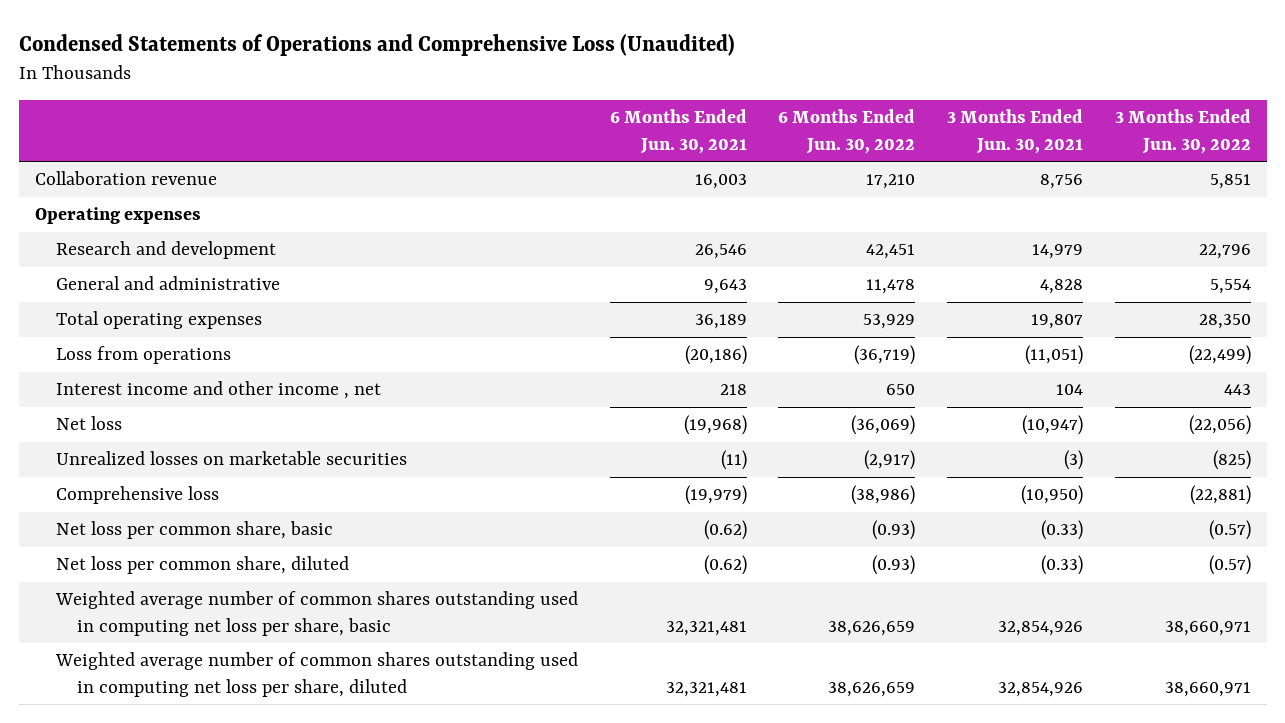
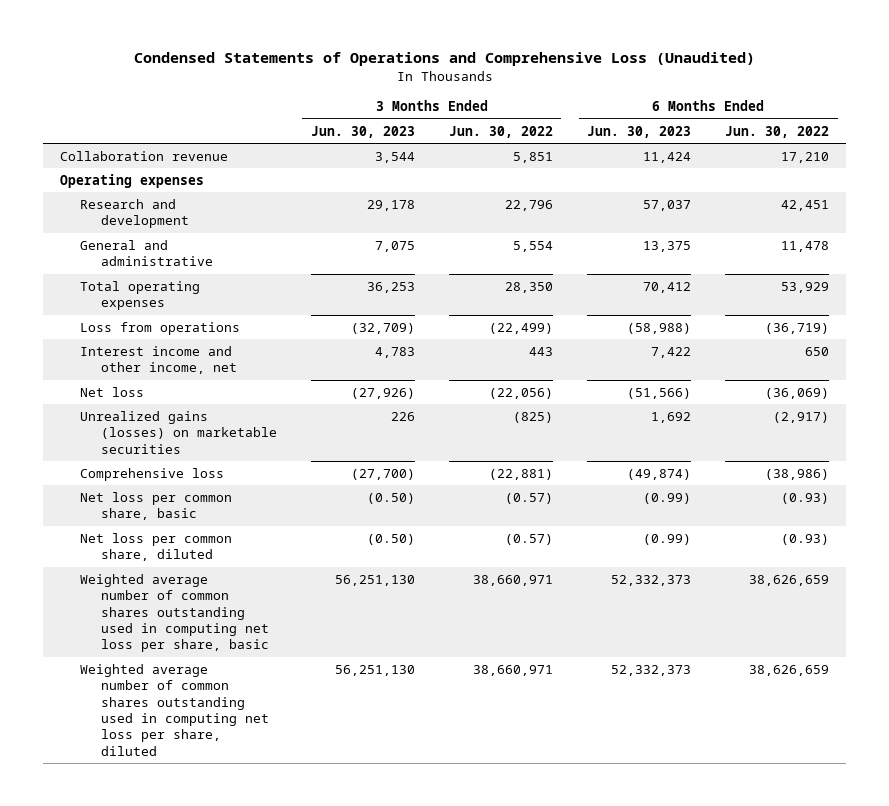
- | 6 Months Ended Jun. 30, 2021 | 6 Months Ended Jun. 30, 2022 | 3 Months Ended Jun. 30, 2021 | 3 Months Ended Jun. 30, 2022
+ | 3 Months Ended Jun. 30, 2023 | 3 Months Ended Jun. 30, 2022 | 6 Months Ended Jun. 30, 2023 | 6 Months Ended Jun. 30, 2022
- Interest income and other income , net | 218 | 650 | 104 | 443
+ Interest income and other income, net | 4,783 | 443 | 7,422 | 650
- Unrealized losses on marketable securities | (11) | (2,917) | (3) | (825)
+ Unrealized gains (losses) on marketable securities | 226 | (825) | 1,692 | (2,917)

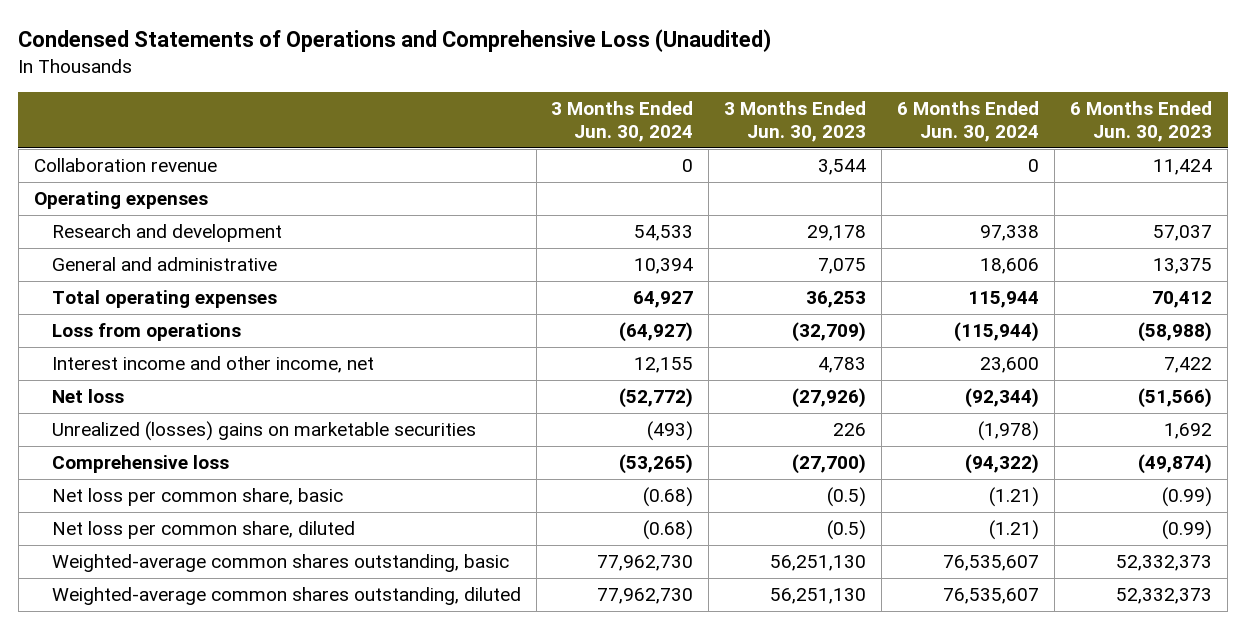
- | 3 Months Ended Jun. 30, 2023 | 3 Months Ended Jun. 30, 2022 | 6 Months Ended Jun. 30, 2023 | 6 Months Ended Jun. 30, 2022
+ | 3 Months Ended Jun. 30, 2024 | 3 Months Ended Jun. 30, 2023 | 6 Months Ended Jun. 30, 2024 | 6 Months Ended Jun. 30, 2023
- Unrealized gains (losses) on marketable securities | 226 | (825) | 1,692 | (2,917)
+ Unrealized (losses) gains on marketable securities | (493) | 226 | (1,978) | 1,692
- Net loss per common share, basic | (0.50) | (0.57) | (0.99) | (0.93)
- Net loss per common share, diluted | (0.50) | (0.57) | (0.99) | (0.93)
- Weighted average number of common shares outstanding used in computing net loss per share, basic | 56,251,130 | 38,660,971 | 52,332,373 | 38,626,659
- Weighted average number of common shares outstanding used in computing net loss per share, diluted | 56,251,130 | 38,660,971 | 52,332,373 | 38,626,659
+ Net loss per common share, basic | (0.68) | (0.5) | (1.21) | (0.99)
+ Net loss per common share, diluted | (0.68) | (0.5) | (1.21) | (0.99)
+ Weighted-average common shares outstanding, basic | 77,962,730 | 56,251,130 | 76,535,607 | 52,332,373
+ Weighted-average common shares outstanding, diluted | 77,962,730 | 56,251,130 | 76,535,607 | 52,332,373

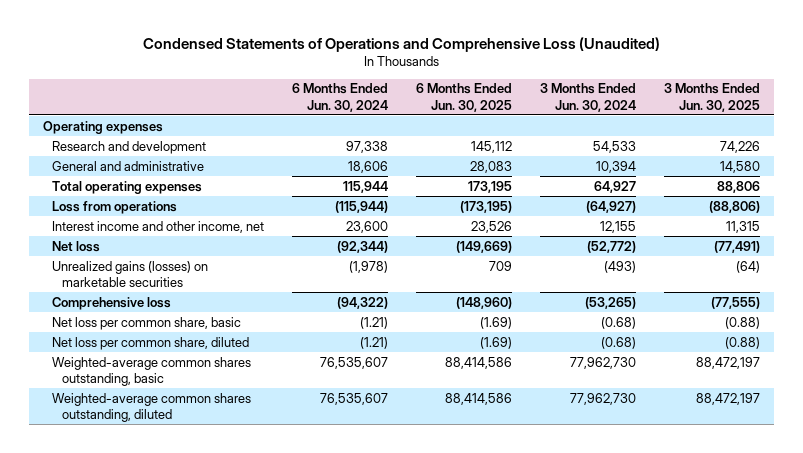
- | 3 Months Ended Jun. 30, 2024 | 3 Months Ended Jun. 30, 2023 | 6 Months Ended Jun. 30, 2024 | 6 Months Ended Jun. 30, 2023
+ | 6 Months Ended Jun. 30, 2024 | 6 Months Ended Jun. 30, 2025 | 3 Months Ended Jun. 30, 2024 | 3 Months Ended Jun. 30, 2025
- Collaboration revenue | 0 | 3,544 | 0 | 11,424
- Unrealized (losses) gains on marketable securities | (493) | 226 | (1,978) | 1,692
+ Unrealized gains (losses) on marketable securities | (1,978) | 709 | (493) | (64)

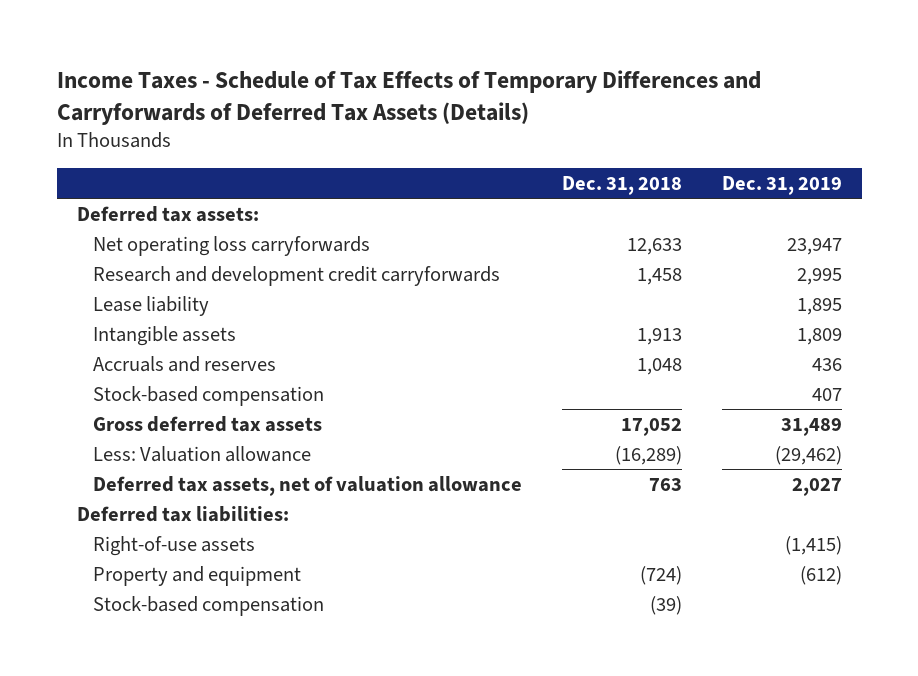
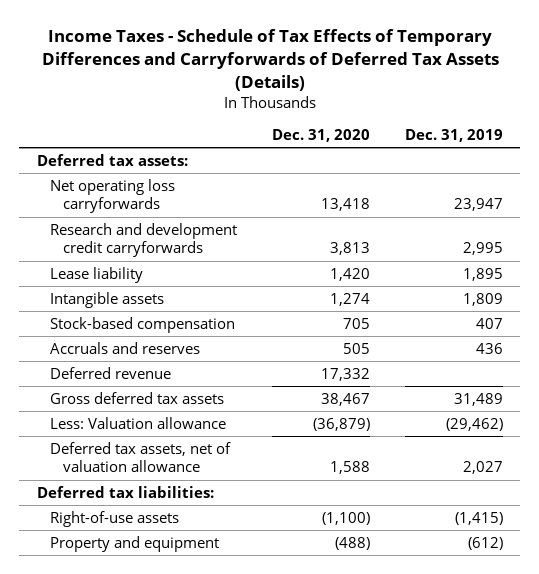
- | Dec. 31, 2018 | Dec. 31, 2019
+ | Dec. 31, 2020 | Dec. 31, 2019
moved down: Accruals and reserves | 505 | 436
+ Deferred revenue | 17,332 |
- Stock-based compensation | (39) |

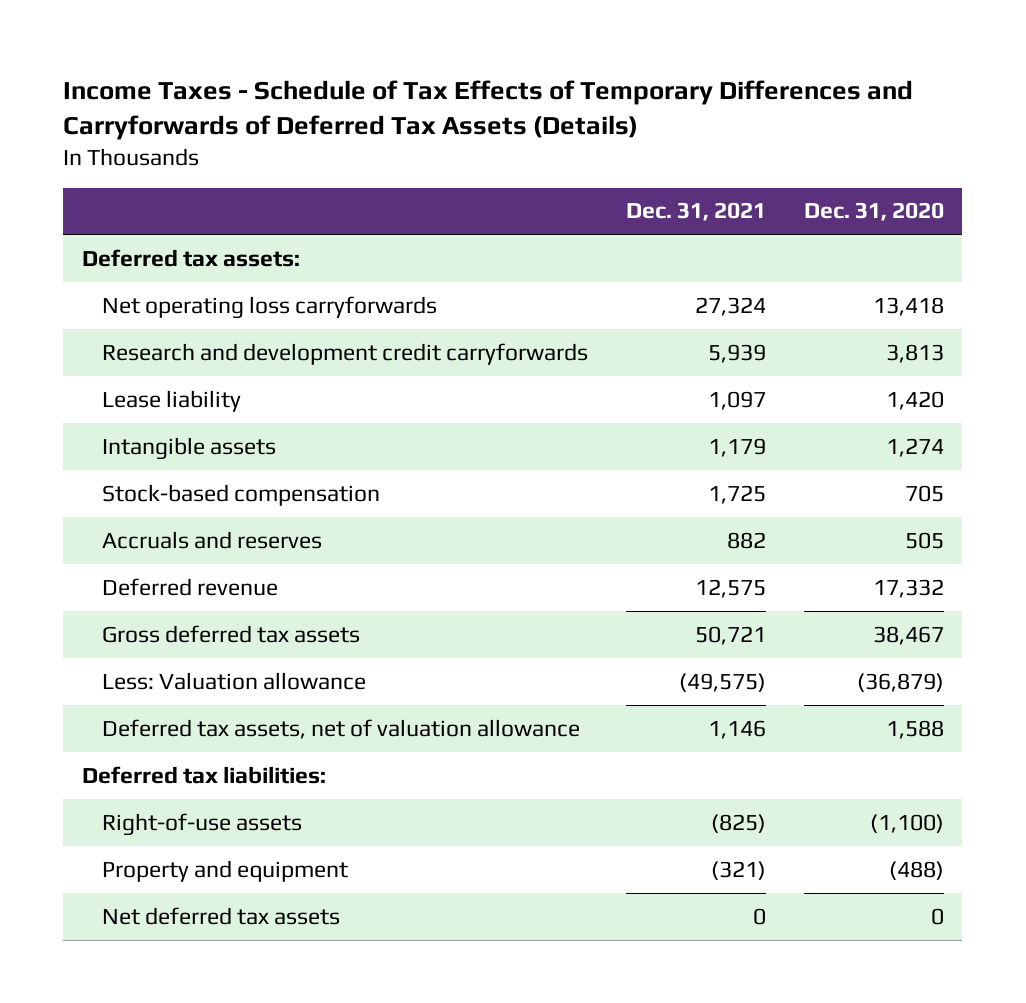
- | Dec. 31, 2020 | Dec. 31, 2019
+ | Dec. 31, 2021 | Dec. 31, 2020
+ Net deferred tax assets | 0 | 0

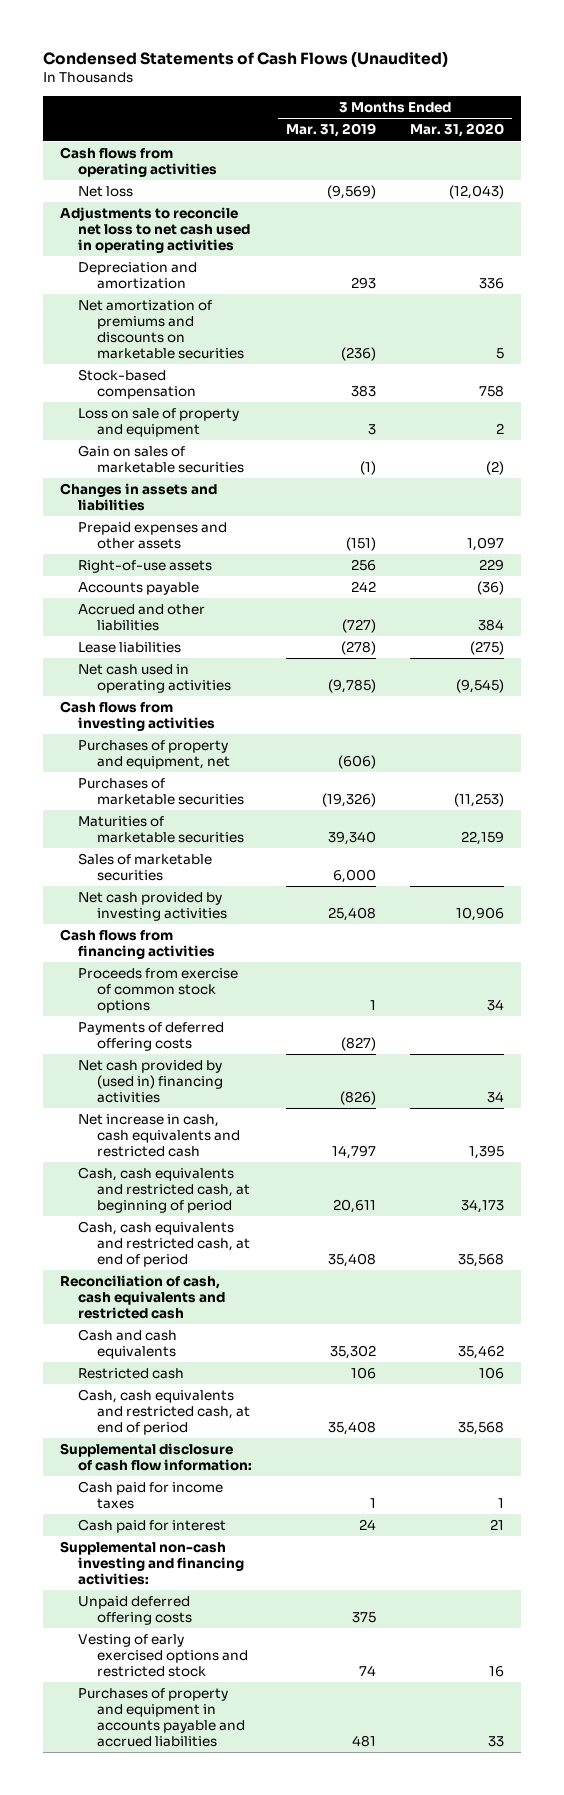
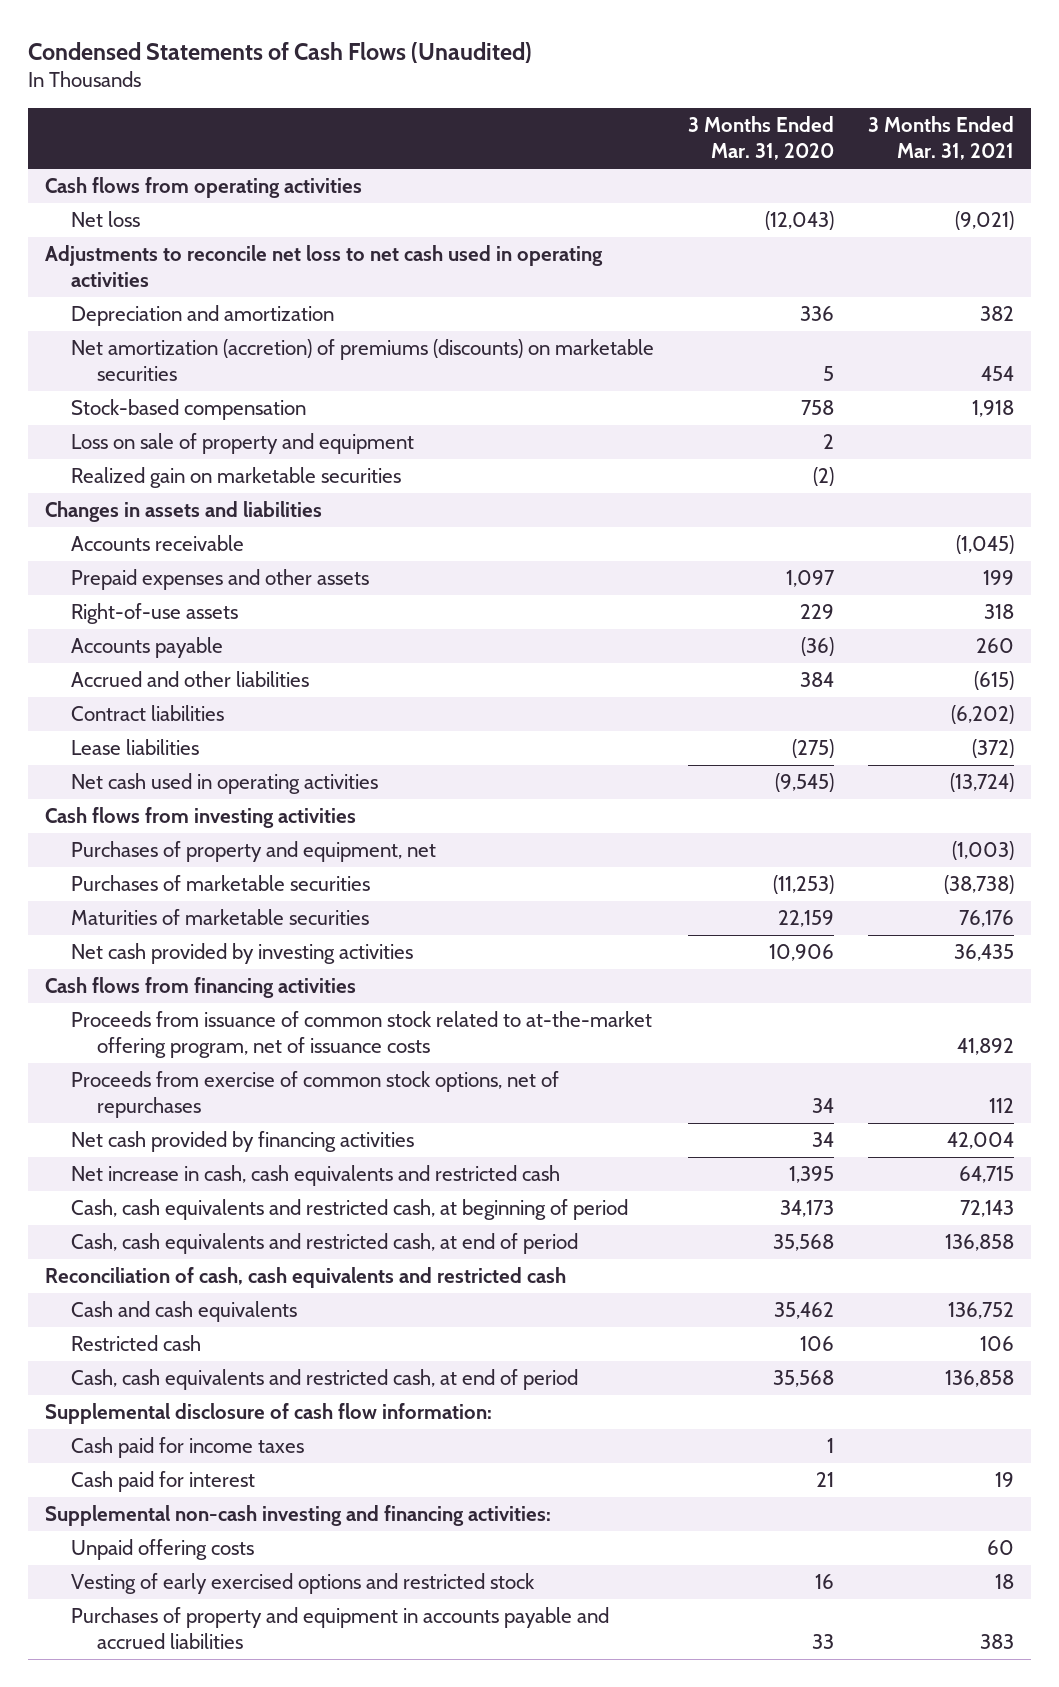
- | 3 Months Ended Mar. 31, 2019 | 3 Months Ended Mar. 31, 2020
+ | 3 Months Ended Mar. 31, 2020 | 3 Months Ended Mar. 31, 2021
- Net amortization of premiums and discounts on marketable securities | (236) | 5
+ Net amortization (accretion) of premiums (discounts) on marketable securities | 5 | 454
- Gain on sales of marketable securities | (1) | (2)
+ Realized gain on marketable securities | (2) |
+ Accounts receivable | | (1,045)
+ Contract liabilities | | (6,202)
- Sales of marketable securities | 6,000 |
- Proceeds from exercise of common stock options | 1 | 34
- Payments of deferred offering costs | (827) |
- Net cash provided by (used in) financing activities | (826) | 34
+ Proceeds from issuance of common stock related to at-the-market offering program, net of issuance costs | | 41,892
+ Proceeds from exercise of common stock options, net of repurchases | 34 | 112
+ Net cash provided by financing activities | 34 | 42,004
- Unpaid deferred offering costs | 375 |
+ Unpaid offering costs | | 60

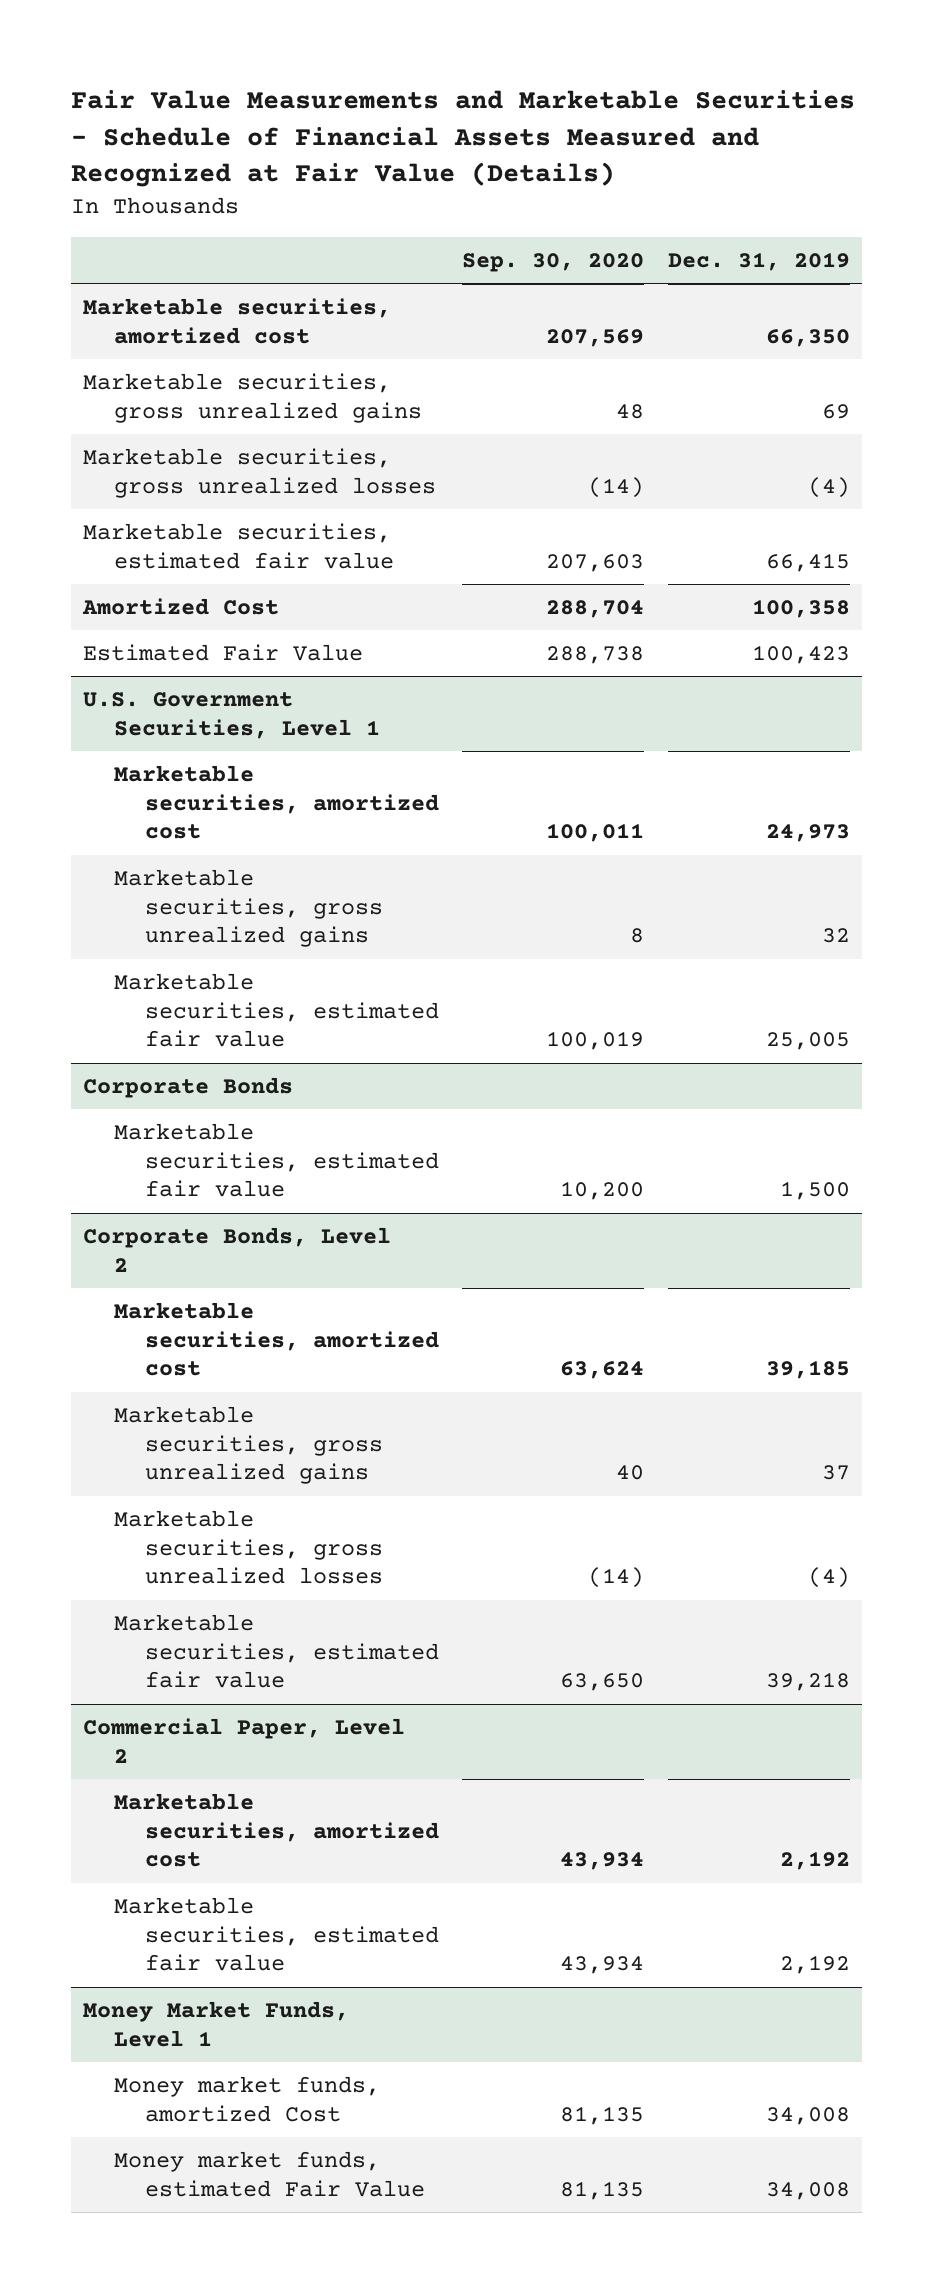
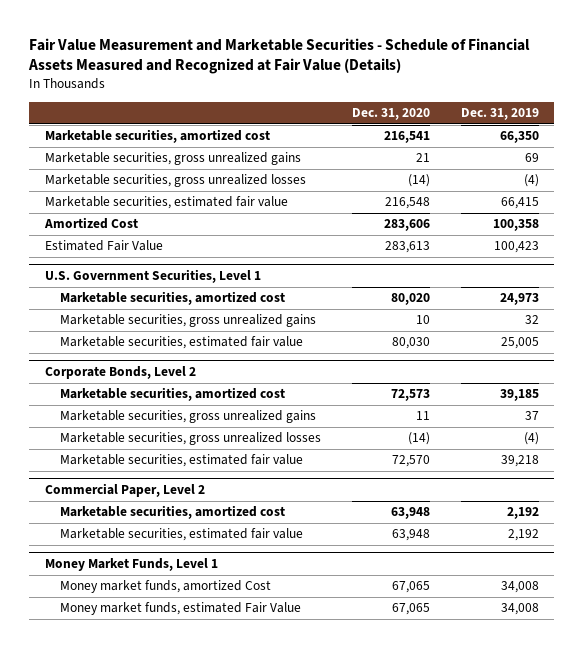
- Fair Value Measurements and Marketable Securities - Schedule of Financial Assets Measured and Recognized at Fair Value (Details)
+ Fair Value Measurement and Marketable Securities - Schedule of Financial Assets Measured and Recognized at Fair Value (Details)
- | Sep. 30, 2020 | Dec. 31, 2019
+ | Dec. 31, 2020 | Dec. 31, 2019
- Corporate Bonds
- Marketable securities, estimated fair value | 10,200 | 1,500

